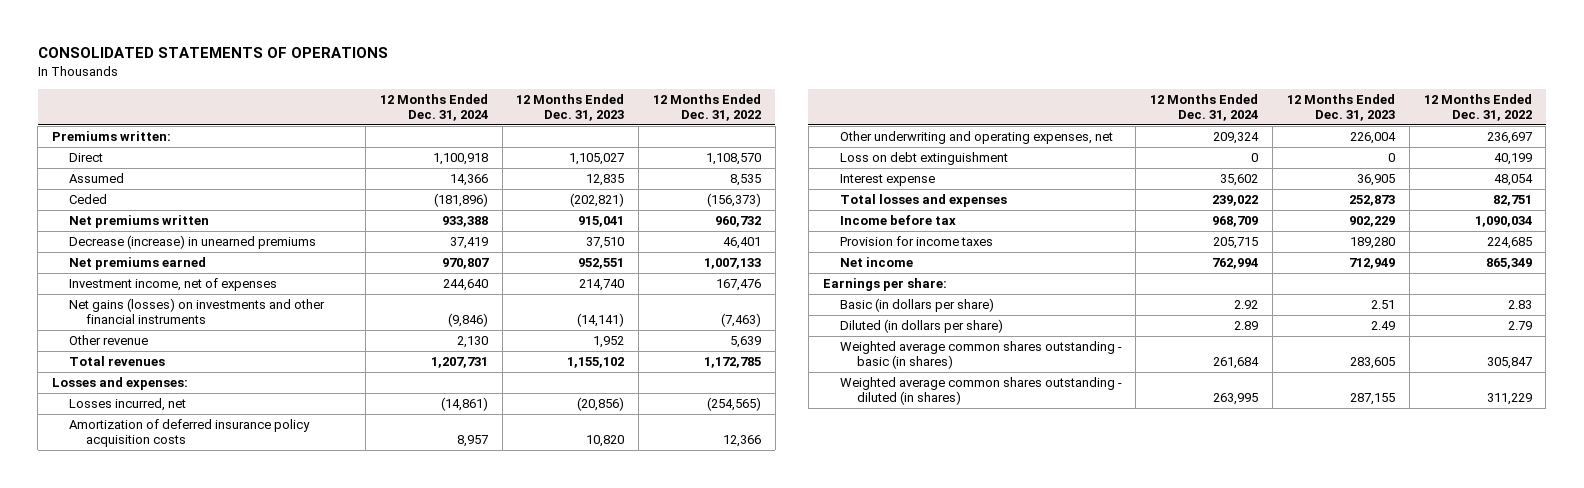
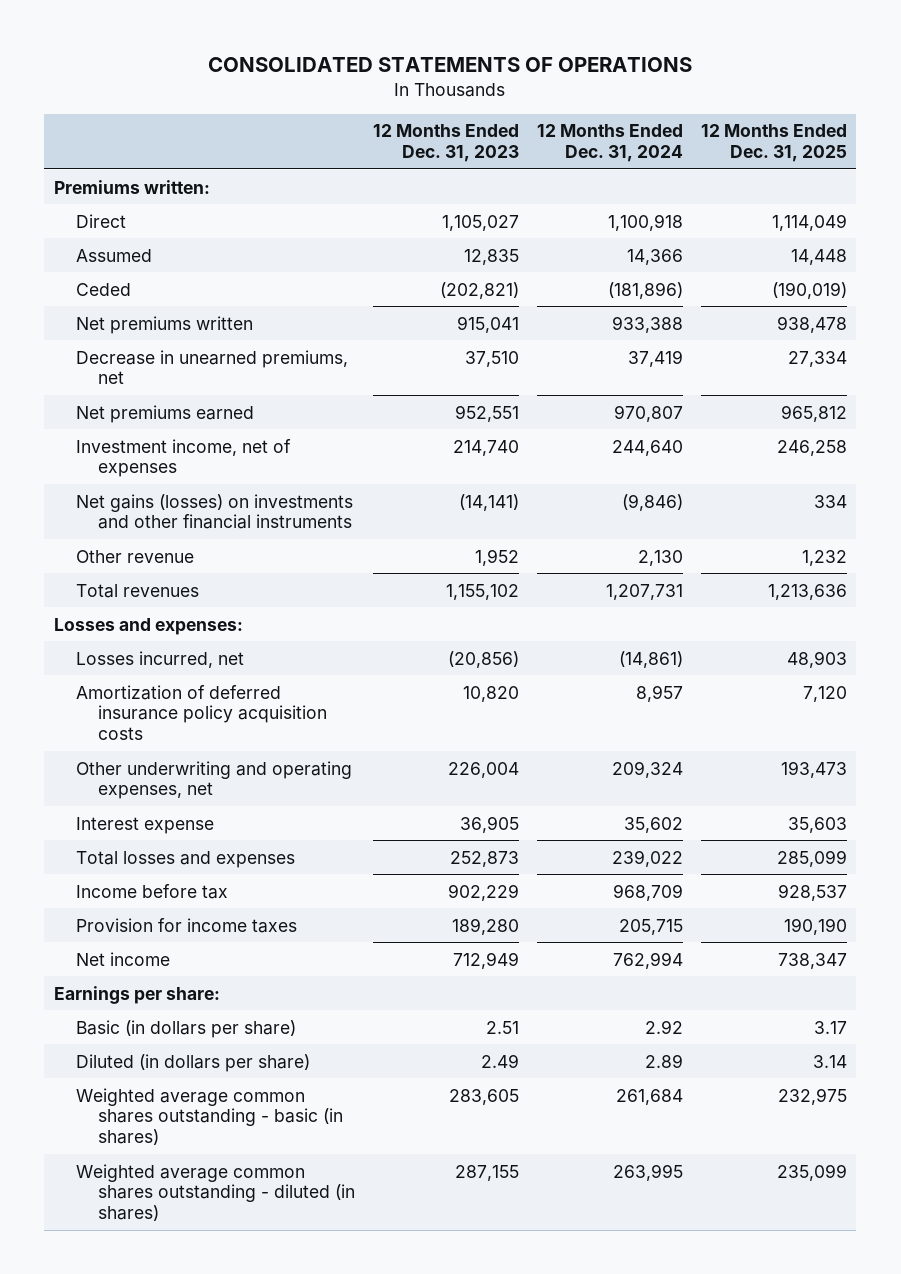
- | 12 Months Ended Dec. 31, 2024 | 12 Months Ended Dec. 31, 2023 | 12 Months Ended Dec. 31, 2022
+ | 12 Months Ended Dec. 31, 2023 | 12 Months Ended Dec. 31, 2024 | 12 Months Ended Dec. 31, 2025
- Decrease (increase) in unearned premiums | 37,419 | 37,510 | 46,401
+ Decrease in unearned premiums, net | 37,510 | 37,419 | 27,334
- Loss on debt extinguishment | 0 | 0 | 40,199

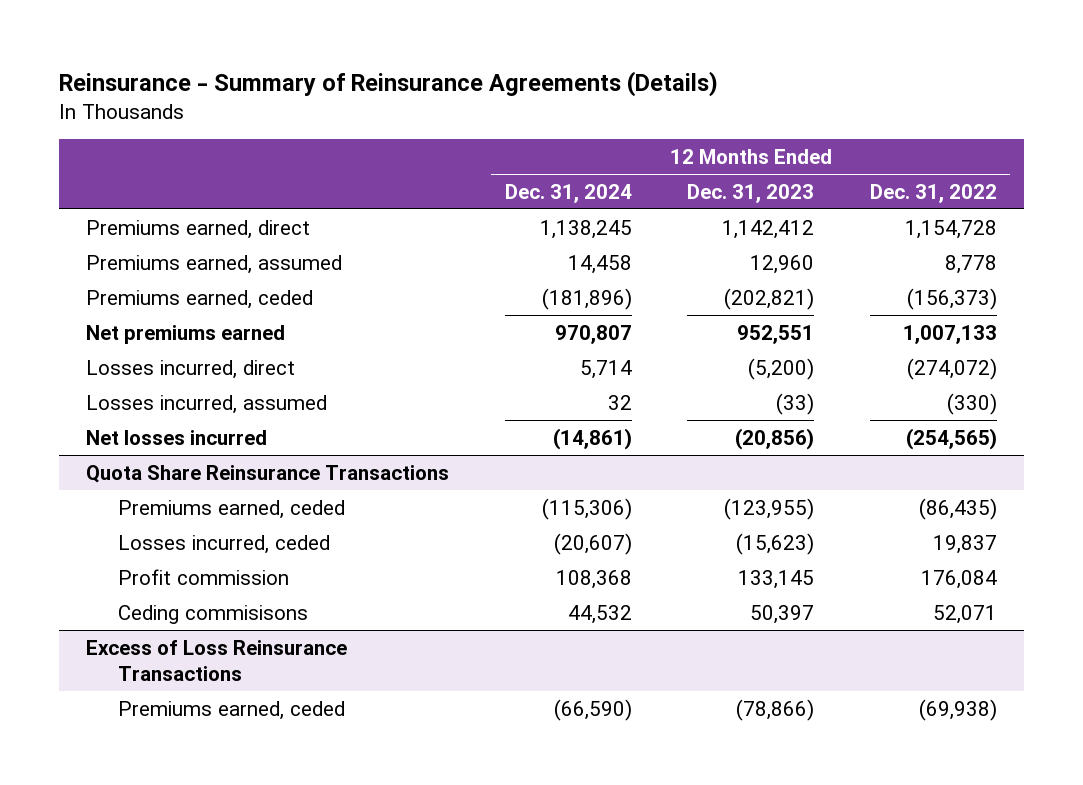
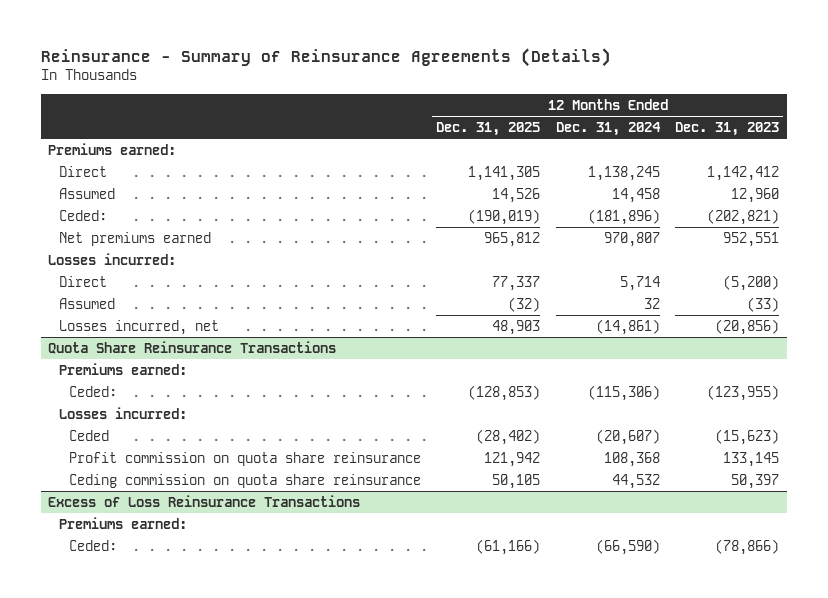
- | 12 Months Ended Dec. 31, 2024 | 12 Months Ended Dec. 31, 2023 | 12 Months Ended Dec. 31, 2022
+ | 12 Months Ended Dec. 31, 2025 | 12 Months Ended Dec. 31, 2024 | 12 Months Ended Dec. 31, 2023
- Premiums earned, direct | 1,138,245 | 1,142,412 | 1,154,728
- Premiums earned, assumed | 14,458 | 12,960 | 8,778
- Premiums earned, ceded | (181,896) | (202,821) | (156,373)
+ Premiums earned:
+ Direct | 1,141,305 | 1,138,245 | 1,142,412
+ Assumed | 14,526 | 14,458 | 12,960
+ Ceded: | (190,019) | (181,896) | (202,821)
- Losses incurred, direct | 5,714 | (5,200) | (274,072)
- Losses incurred, assumed | 32 | (33) | (330)
- Net losses incurred | (14,861) | (20,856) | (254,565)
+ Losses incurred:
+ Direct | 77,337 | 5,714 | (5,200)
+ Assumed | (32) | 32 | (33)
+ Losses incurred, net | 48,903 | (14,861) | (20,856)
@ Quota Share Reinsurance Transactions
- Premiums earned, ceded | (115,306) | (123,955) | (86,435)
- Losses incurred, ceded | (20,607) | (15,623) | 19,837
- Profit commission | 108,368 | 133,145 | 176,084
- Ceding commisisons | 44,532 | 50,397 | 52,071
+ Premiums earned:
+ Ceded: | (128,853) | (115,306) | (123,955)
+ Losses incurred:
+ Ceded | (28,402) | (20,607) | (15,623)
+ Profit commission on quota share reinsurance | 121,942 | 108,368 | 133,145
+ Ceding commission on quota share reinsurance | 50,105 | 44,532 | 50,397
@ Excess of Loss Reinsurance Transactions
- Premiums earned, ceded | (66,590) | (78,866) | (69,938)
+ Premiums earned:
+ Ceded: | (61,166) | (66,590) | (78,866)

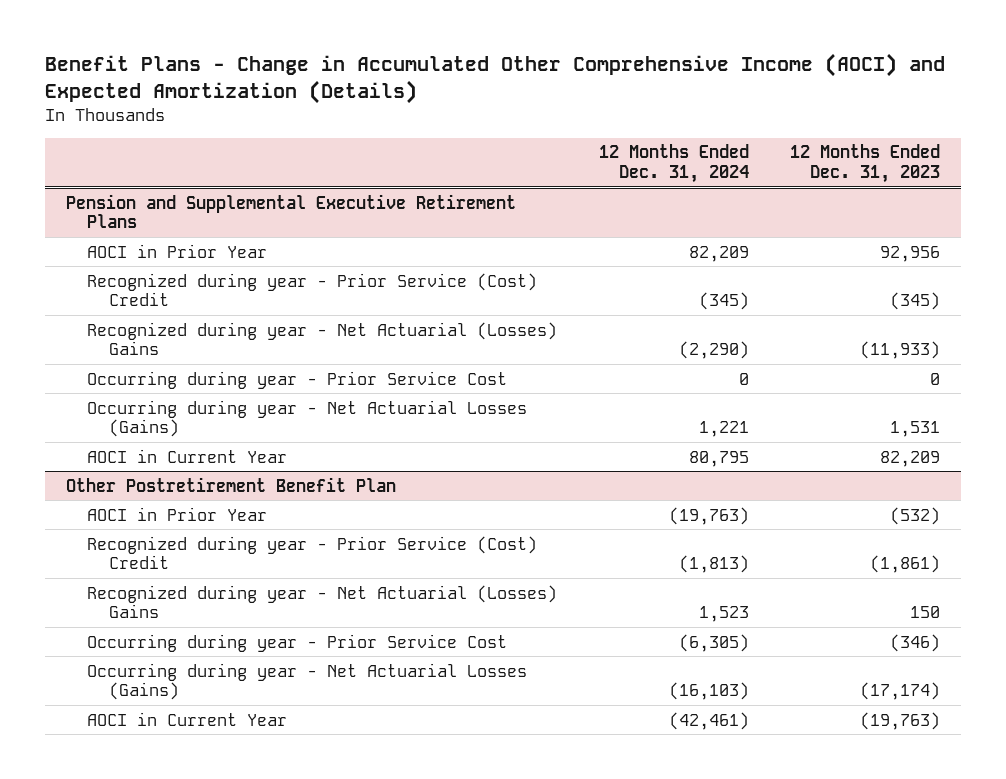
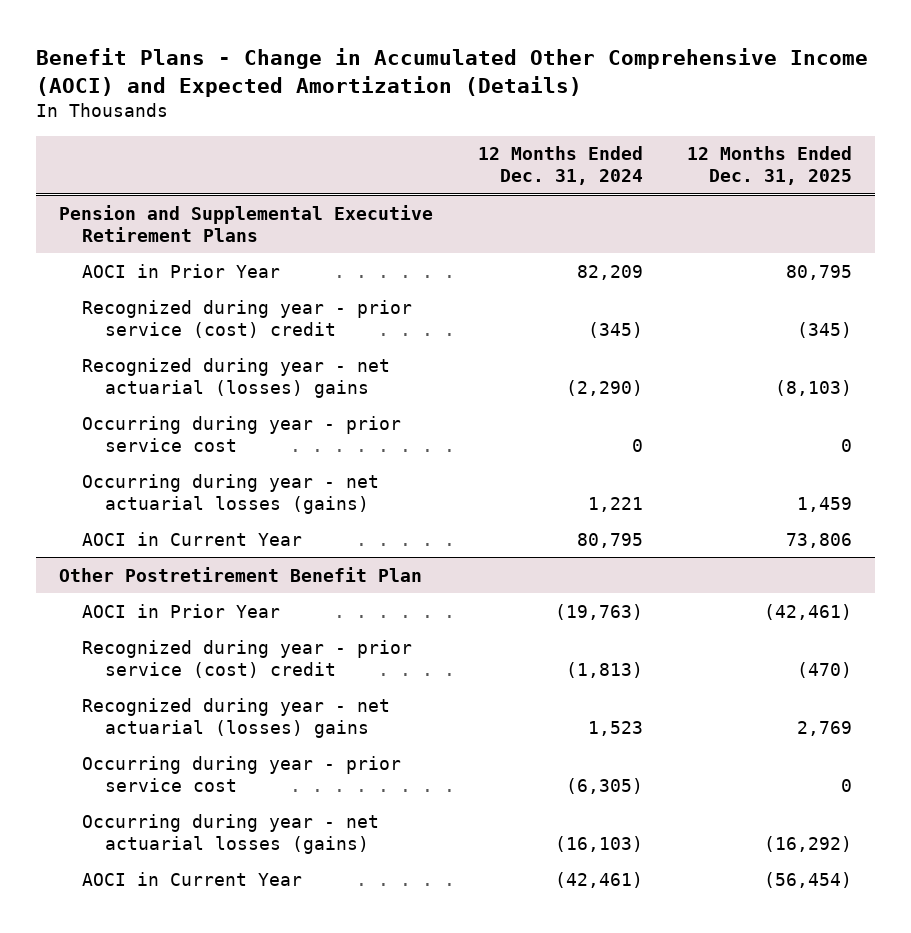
- | 12 Months Ended Dec. 31, 2024 | 12 Months Ended Dec. 31, 2023
+ | 12 Months Ended Dec. 31, 2024 | 12 Months Ended Dec. 31, 2025
@ Pension and Supplemental Executive Retirement Plans
- Recognized during year - Prior Service (Cost) Credit | (345) | (345)
- Recognized during year - Net Actuarial (Losses) Gains | (2,290) | (11,933)
- Occurring during year - Prior Service Cost | 0 | 0
- Occurring during year - Net Actuarial Losses (Gains) | 1,221 | 1,531
+ Recognized during year - prior service (cost) credit | (345) | (345)
+ Recognized during year - net actuarial (losses) gains | (2,290) | (8,103)
+ Occurring during year - prior service cost | 0 | 0
+ Occurring during year - net actuarial losses (gains) | 1,221 | 1,459
@ Other Postretirement Benefit Plan
- Recognized during year - Prior Service (Cost) Credit | (1,813) | (1,861)
- Recognized during year - Net Actuarial (Losses) Gains | 1,523 | 150
- Occurring during year - Prior Service Cost | (6,305) | (346)
- Occurring during year - Net Actuarial Losses (Gains) | (16,103) | (17,174)
+ Recognized during year - prior service (cost) credit | (1,813) | (470)
+ Recognized during year - net actuarial (losses) gains | 1,523 | 2,769
+ Occurring during year - prior service cost | (6,305) | 0
+ Occurring during year - net actuarial losses (gains) | (16,103) | (16,292)

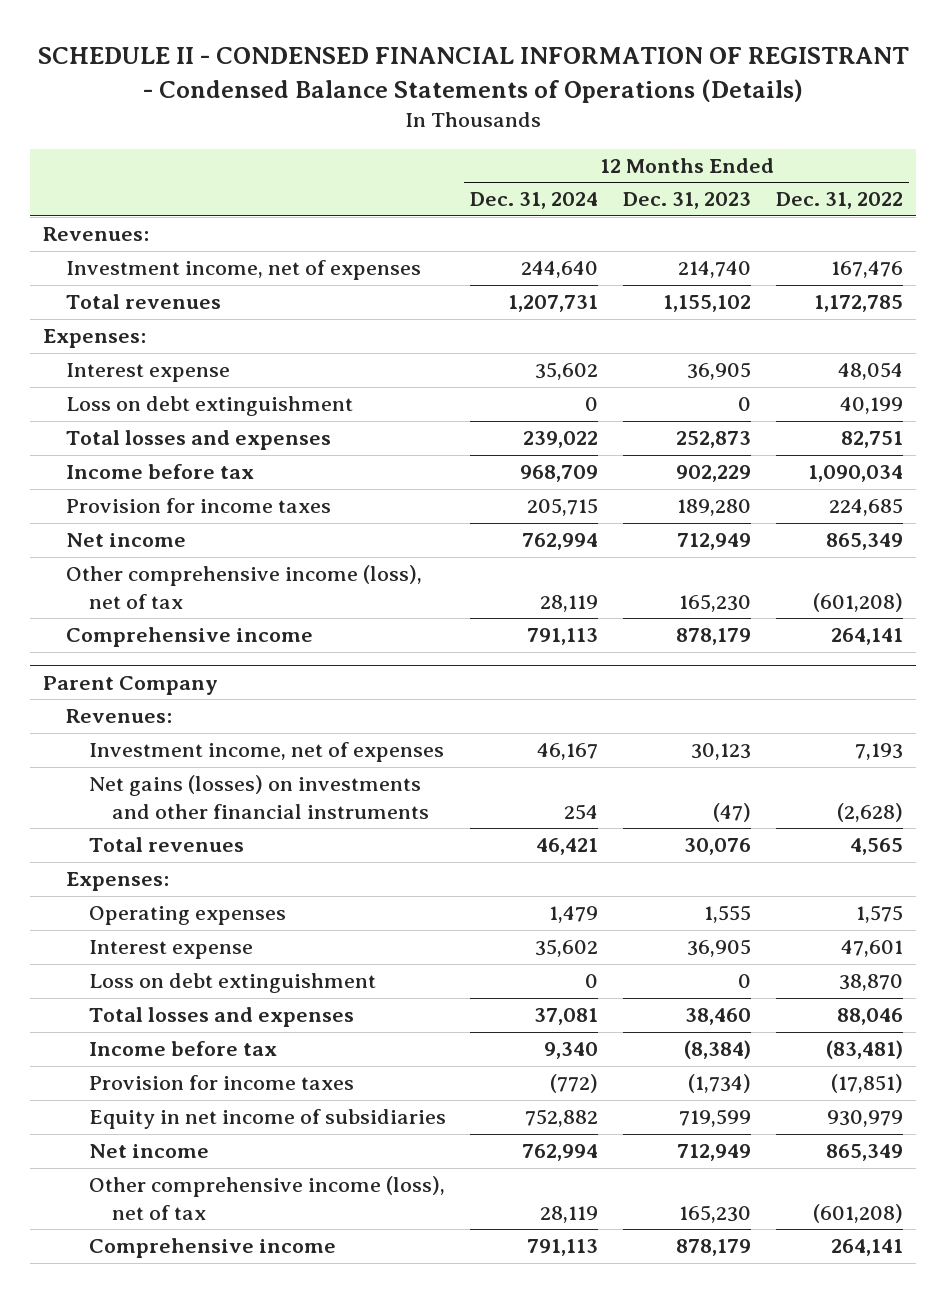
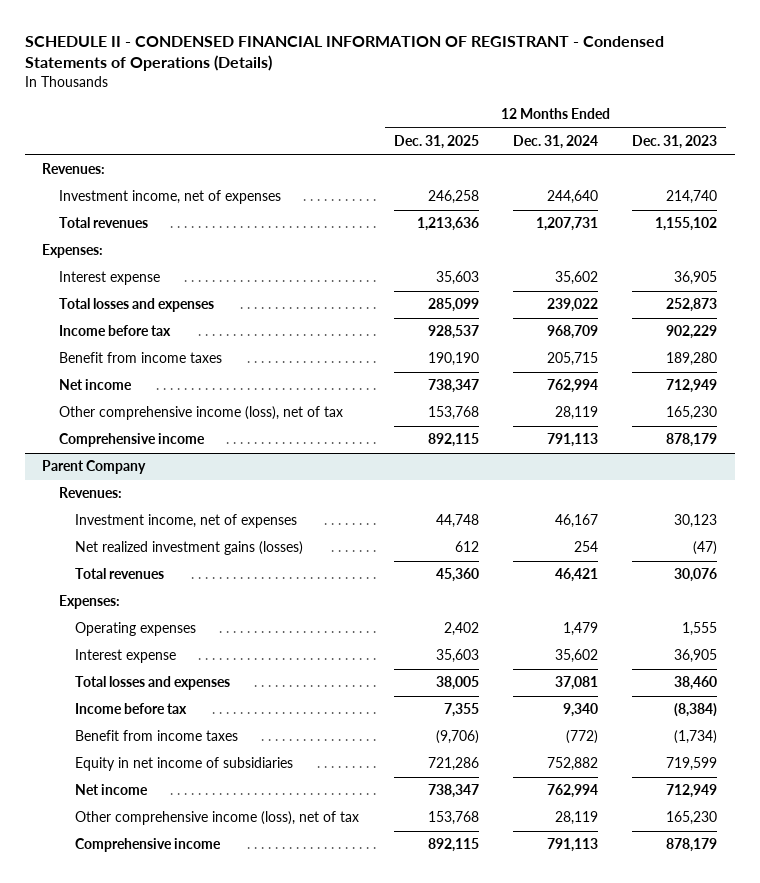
- SCHEDULE II - CONDENSED FINANCIAL INFORMATION OF REGISTRANT - Condensed Balance Statements of Operations (Details)
+ SCHEDULE II - CONDENSED FINANCIAL INFORMATION OF REGISTRANT - Condensed Statements of Operations (Details)
- | 12 Months Ended Dec. 31, 2024 | 12 Months Ended Dec. 31, 2023 | 12 Months Ended Dec. 31, 2022
+ | 12 Months Ended Dec. 31, 2025 | 12 Months Ended Dec. 31, 2024 | 12 Months Ended Dec. 31, 2023
- Loss on debt extinguishment | 0 | 0 | 40,199
- Provision for income taxes | 205,715 | 189,280 | 224,685
+ Benefit from income taxes | 190,190 | 205,715 | 189,280
@ Parent Company
- Net gains (losses) on investments and other financial instruments | 254 | (47) | (2,628)
+ Net realized investment gains (losses) | 612 | 254 | (47)
- Loss on debt extinguishment | 0 | 0 | 38,870
- Provision for income taxes | (772) | (1,734) | (17,851)
+ Benefit from income taxes | (9,706) | (772) | (1,734)

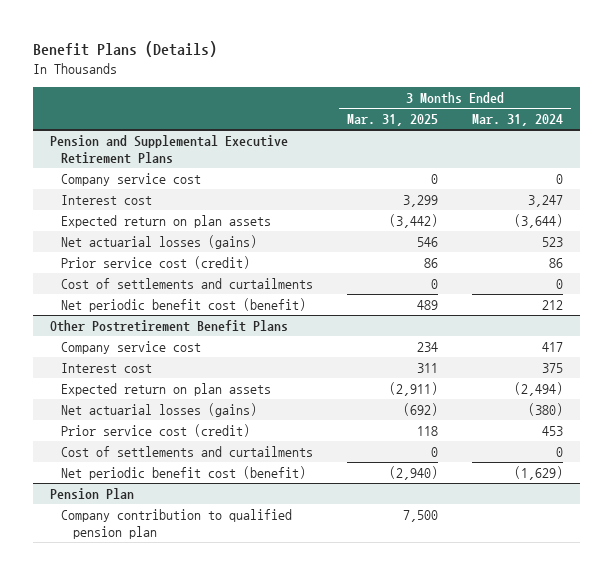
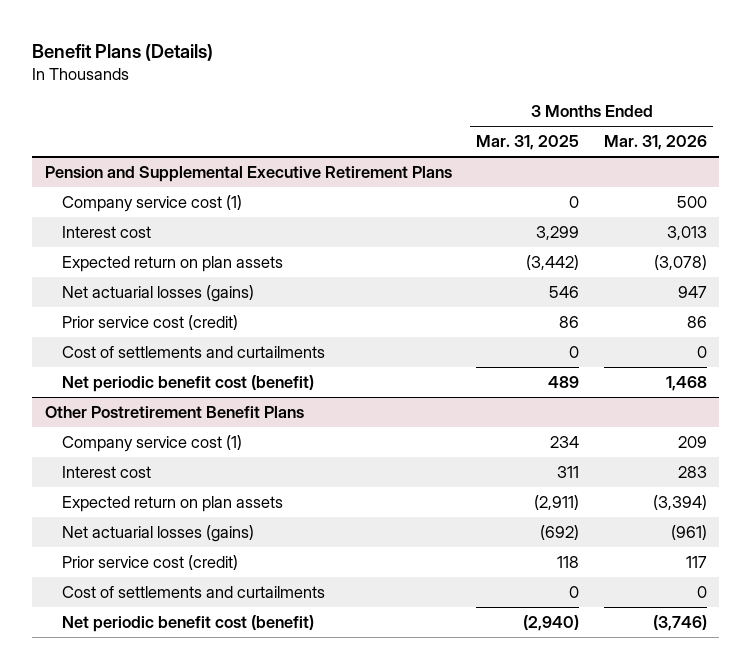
- | 3 Months Ended Mar. 31, 2025 | 3 Months Ended Mar. 31, 2024
+ | 3 Months Ended Mar. 31, 2025 | 3 Months Ended Mar. 31, 2026
@ Pension and Supplemental Executive Retirement Plans
- Company service cost | 0 | 0
+ Company service cost (1) | 0 | 500
@ Other Postretirement Benefit Plans
- Company service cost | 234 | 417
+ Company service cost (1) | 234 | 209
- Pension Plan
- Company contribution to qualified pension plan | 7,500 |

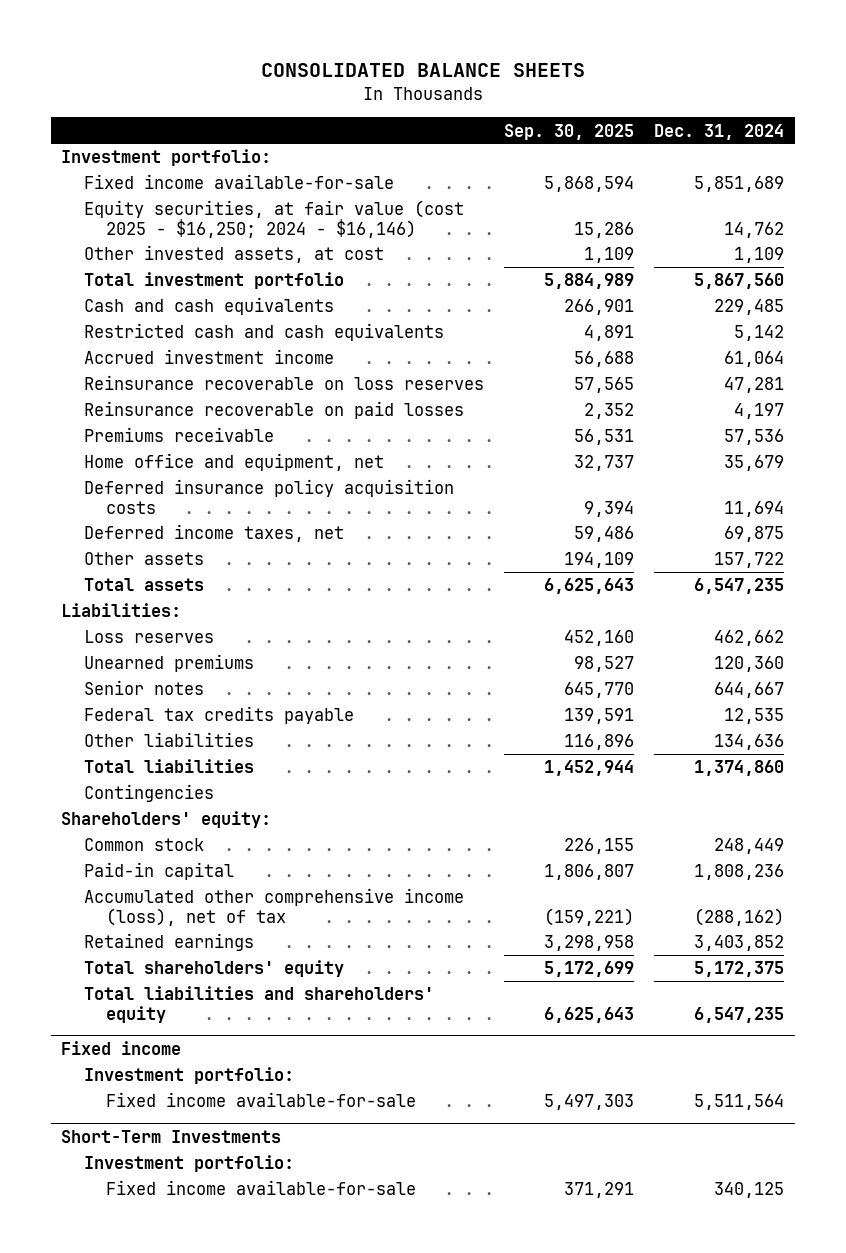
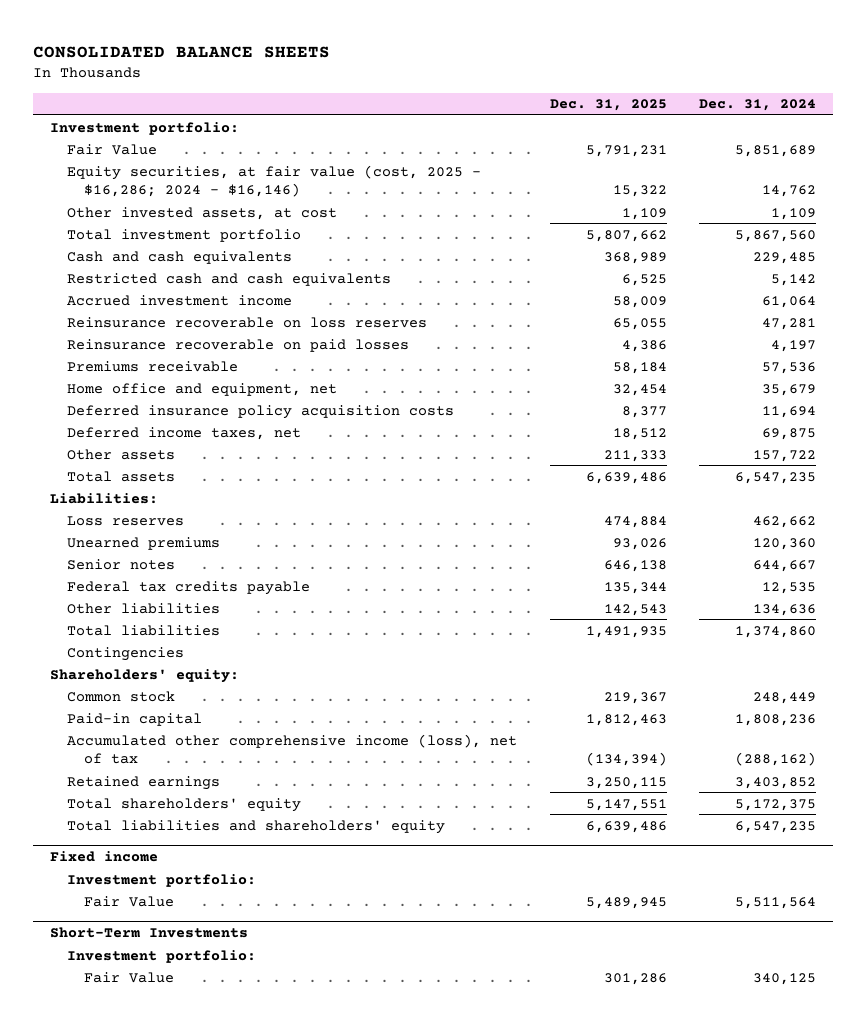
- | Sep. 30, 2025 | Dec. 31, 2024
+ | Dec. 31, 2025 | Dec. 31, 2024
- Fixed income available-for-sale | 5,868,594 | 5,851,689
- Equity securities, at fair value (cost 2025 - $16,250; 2024 - $16,146) | 15,286 | 14,762
+ Fair Value | 5,791,231 | 5,851,689
+ Equity securities, at fair value (cost, 2025 - $16,286; 2024 - $16,146) | 15,322 | 14,762
@ Fixed income
- Fixed income available-for-sale | 5,497,303 | 5,511,564
+ Fair Value | 5,489,945 | 5,511,564
@ Short-Term Investments
- Fixed income available-for-sale | 371,291 | 340,125
+ Fair Value | 301,286 | 340,125

